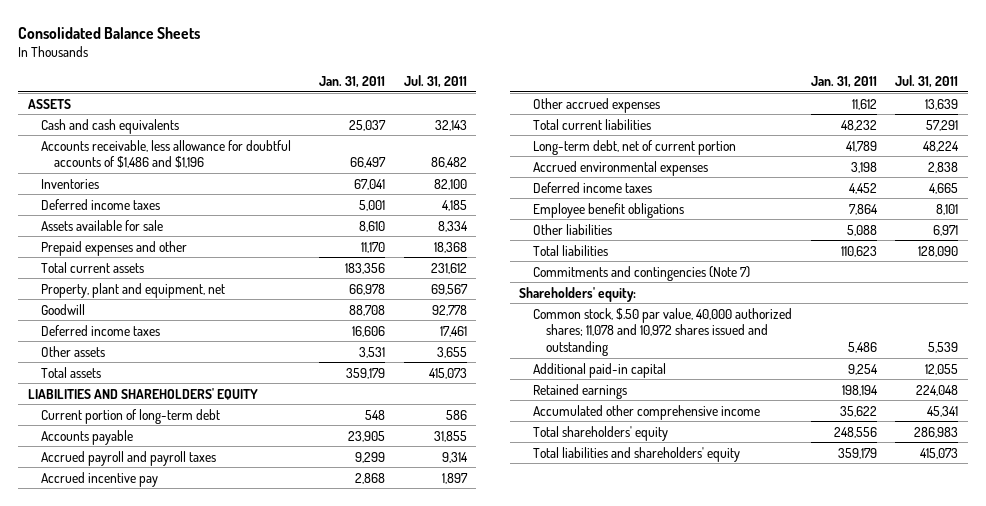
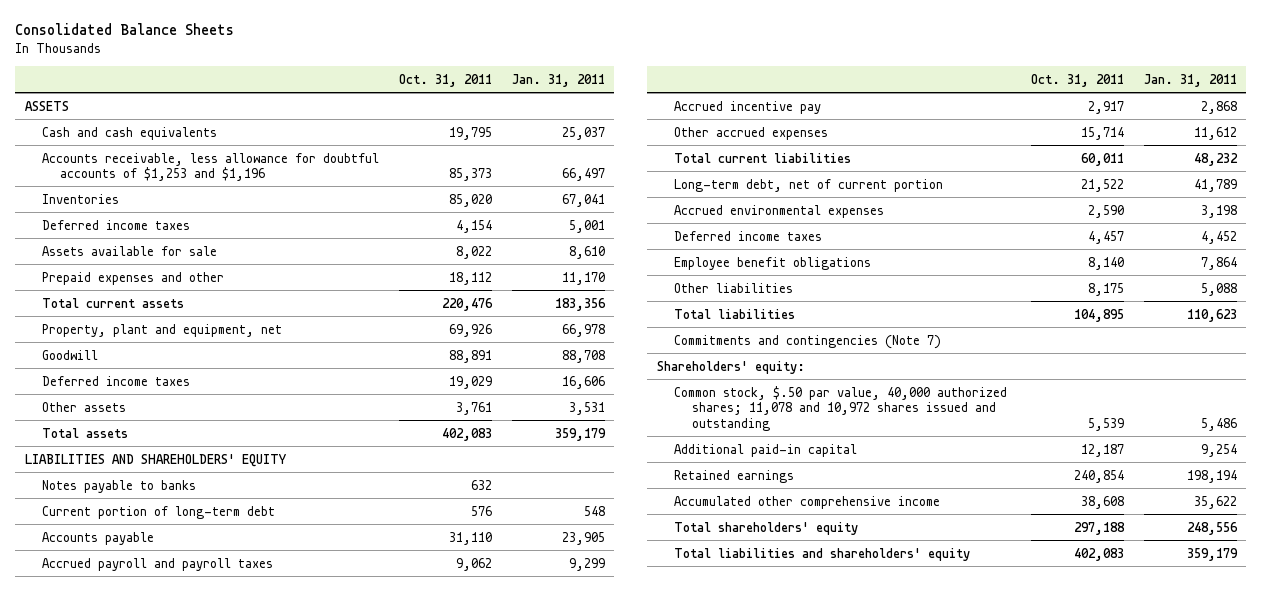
- | Jan. 31, 2011 | Jul. 31, 2011
+ | Oct. 31, 2011 | Jan. 31, 2011
- Accounts receivable, less allowance for doubtful accounts of $1,486 and $1,196 | 66,497 | 86,482
+ Accounts receivable, less allowance for doubtful accounts of $1,253 and $1,196 | 85,373 | 66,497
+ Notes payable to banks | 632 |

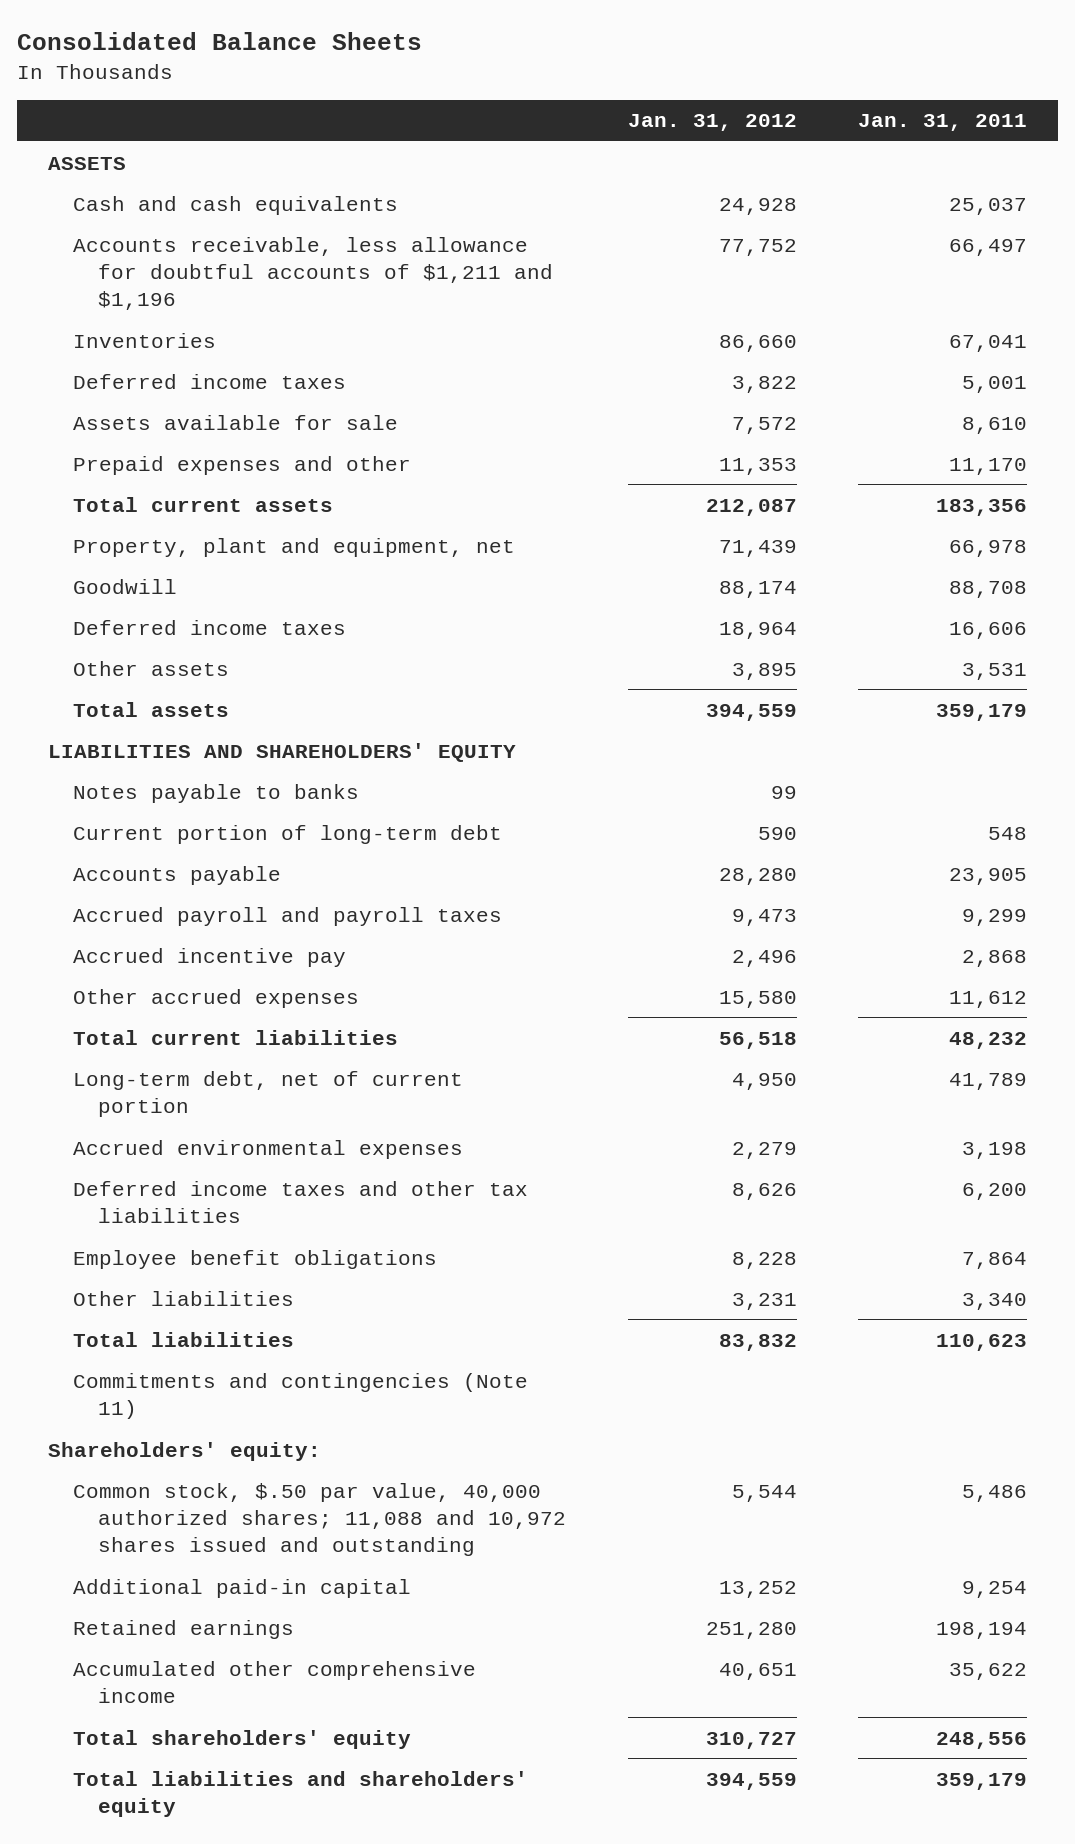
- | Oct. 31, 2011 | Jan. 31, 2011
+ | Jan. 31, 2012 | Jan. 31, 2011
- Accounts receivable, less allowance for doubtful accounts of $1,253 and $1,196 | 85,373 | 66,497
+ Accounts receivable, less allowance for doubtful accounts of $1,211 and $1,196 | 77,752 | 66,497
- Deferred income taxes | 4,457 | 4,452
+ Deferred income taxes and other tax liabilities | 8,626 | 6,200
- Other liabilities | 8,175 | 5,088
+ Other liabilities | 3,231 | 3,340
- Commitments and contingencies (Note 7)
+ Commitments and contingencies (Note 11)
- Common stock, $.50 par value, 40,000 authorized shares; 11,078 and 10,972 shares issued and outstanding | 5,539 | 5,486
+ Common stock, $.50 par value, 40,000 authorized shares; 11,088 and 10,972 shares issued and outstanding | 5,544 | 5,486

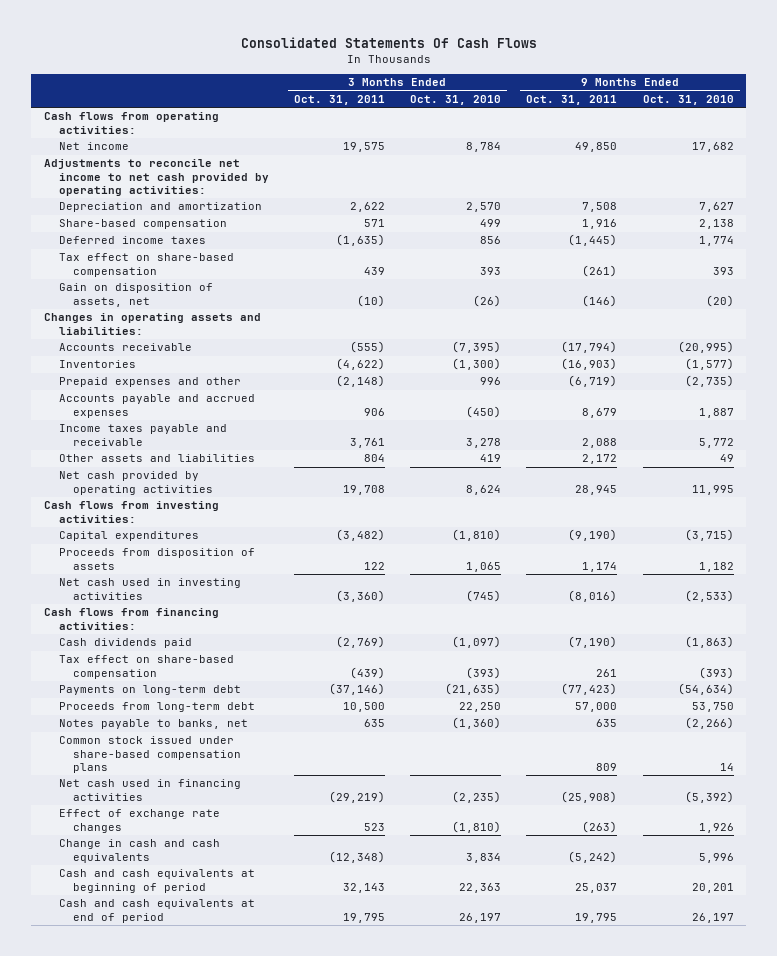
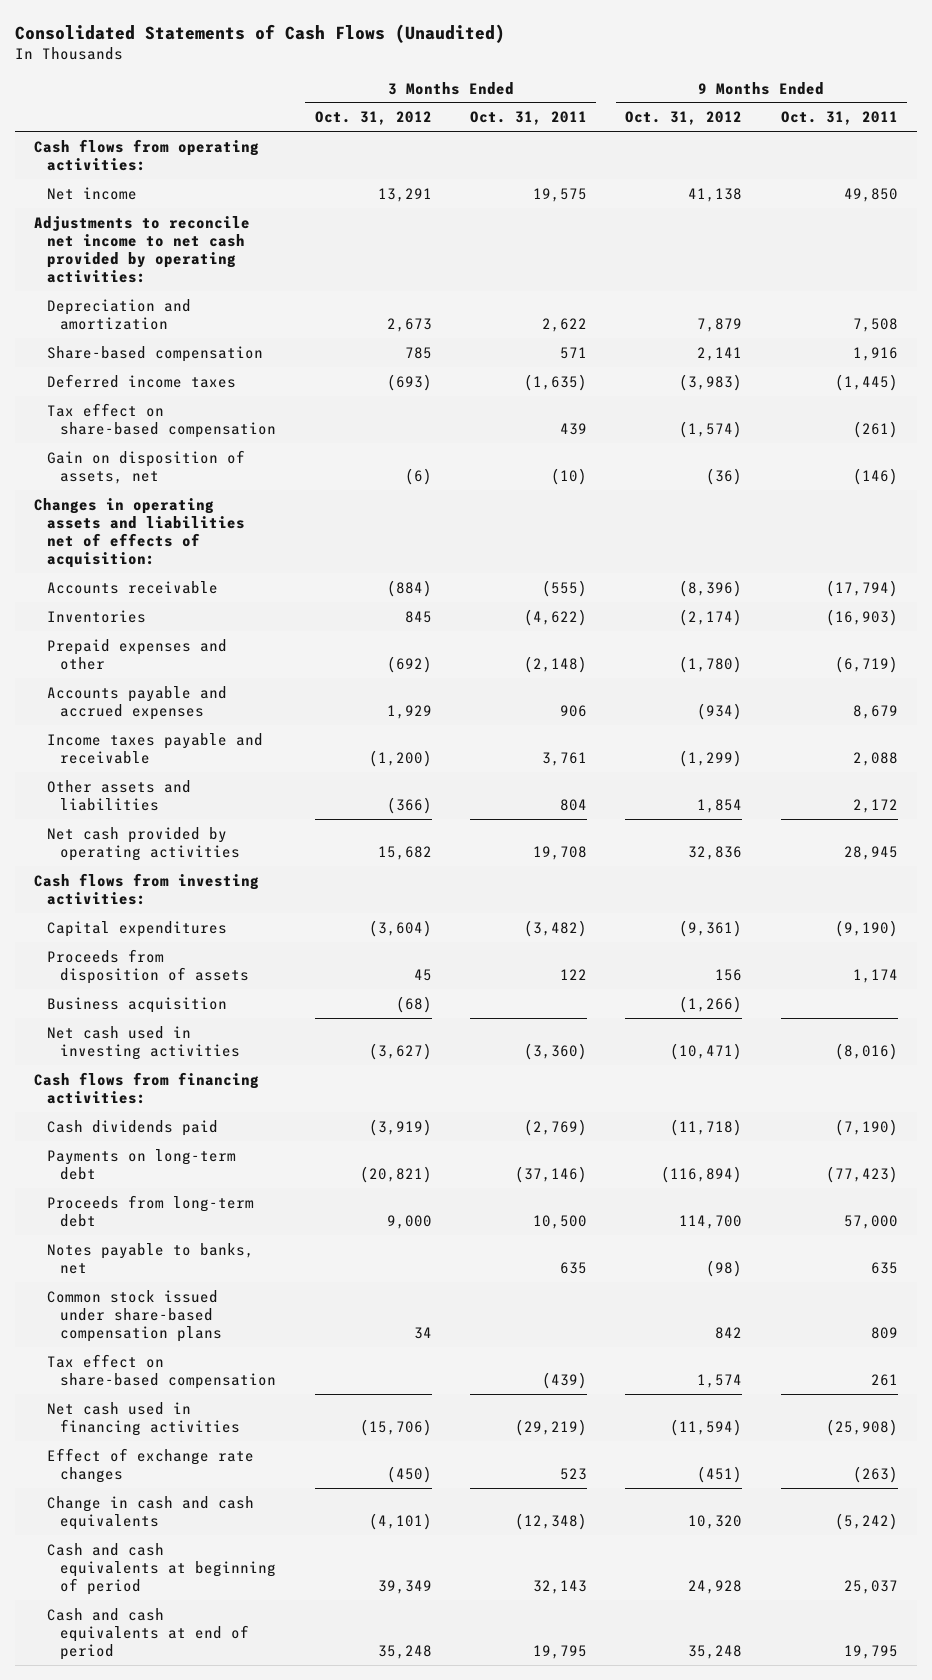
- Consolidated Statements Of Cash Flows
+ Consolidated Statements of Cash Flows (Unaudited)
- | 3 Months Ended Oct. 31, 2011 | 3 Months Ended Oct. 31, 2010 | 9 Months Ended Oct. 31, 2011 | 9 Months Ended Oct. 31, 2010
+ | 3 Months Ended Oct. 31, 2012 | 3 Months Ended Oct. 31, 2011 | 9 Months Ended Oct. 31, 2012 | 9 Months Ended Oct. 31, 2011
- Changes in operating assets and liabilities:
+ Changes in operating assets and liabilities net of effects of acquisition:
+ Business acquisition | (68) | | (1,266) |
moved down: Tax effect on share-based compensation | | (439) | 1,574 | 261

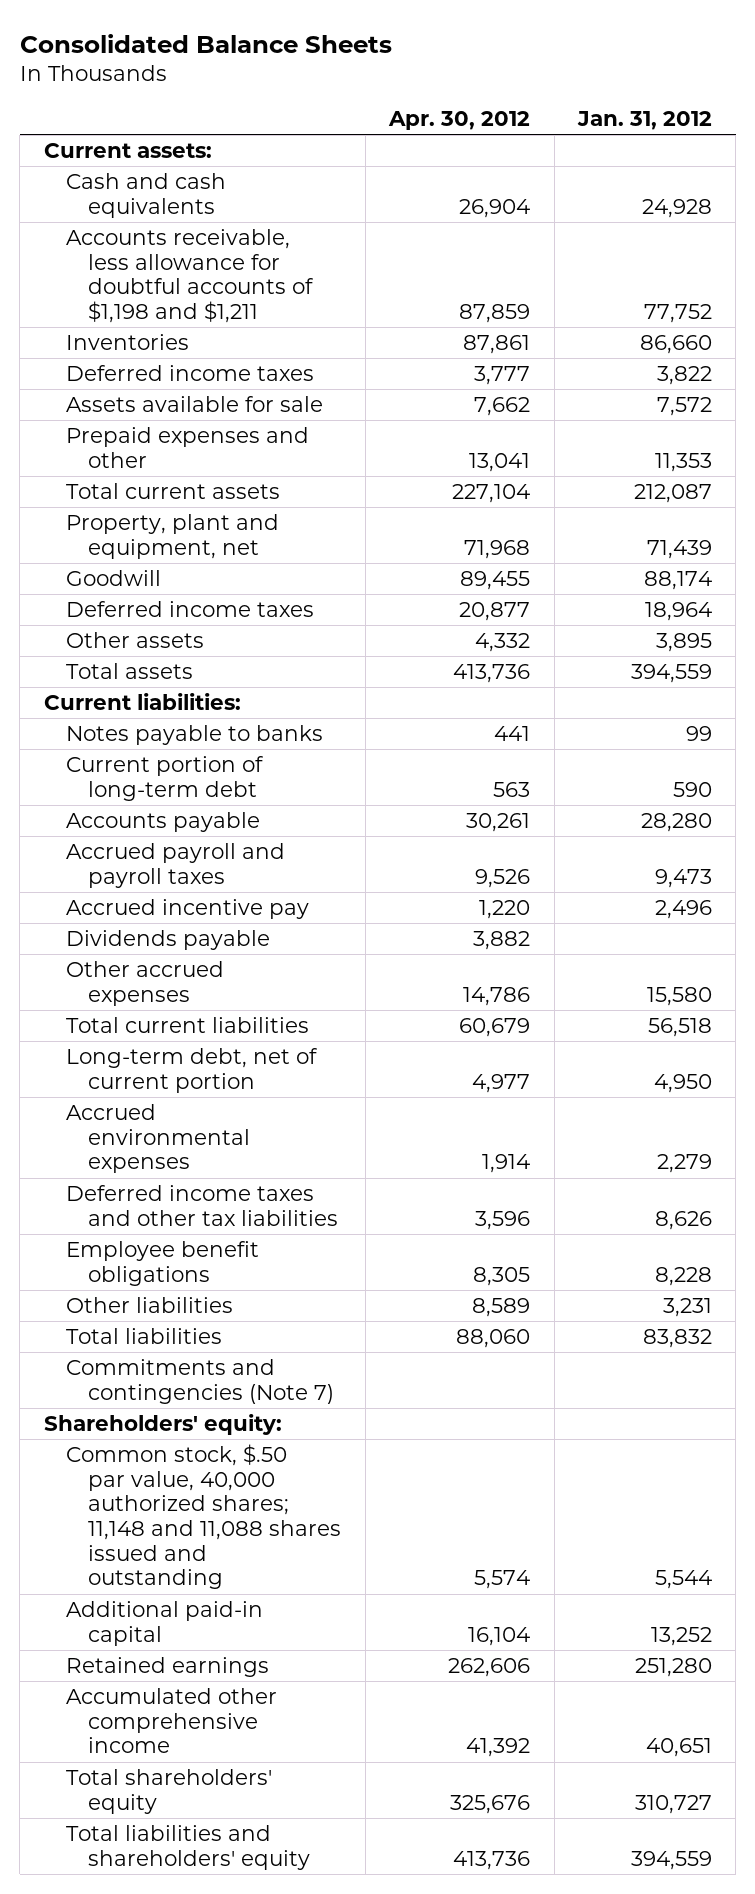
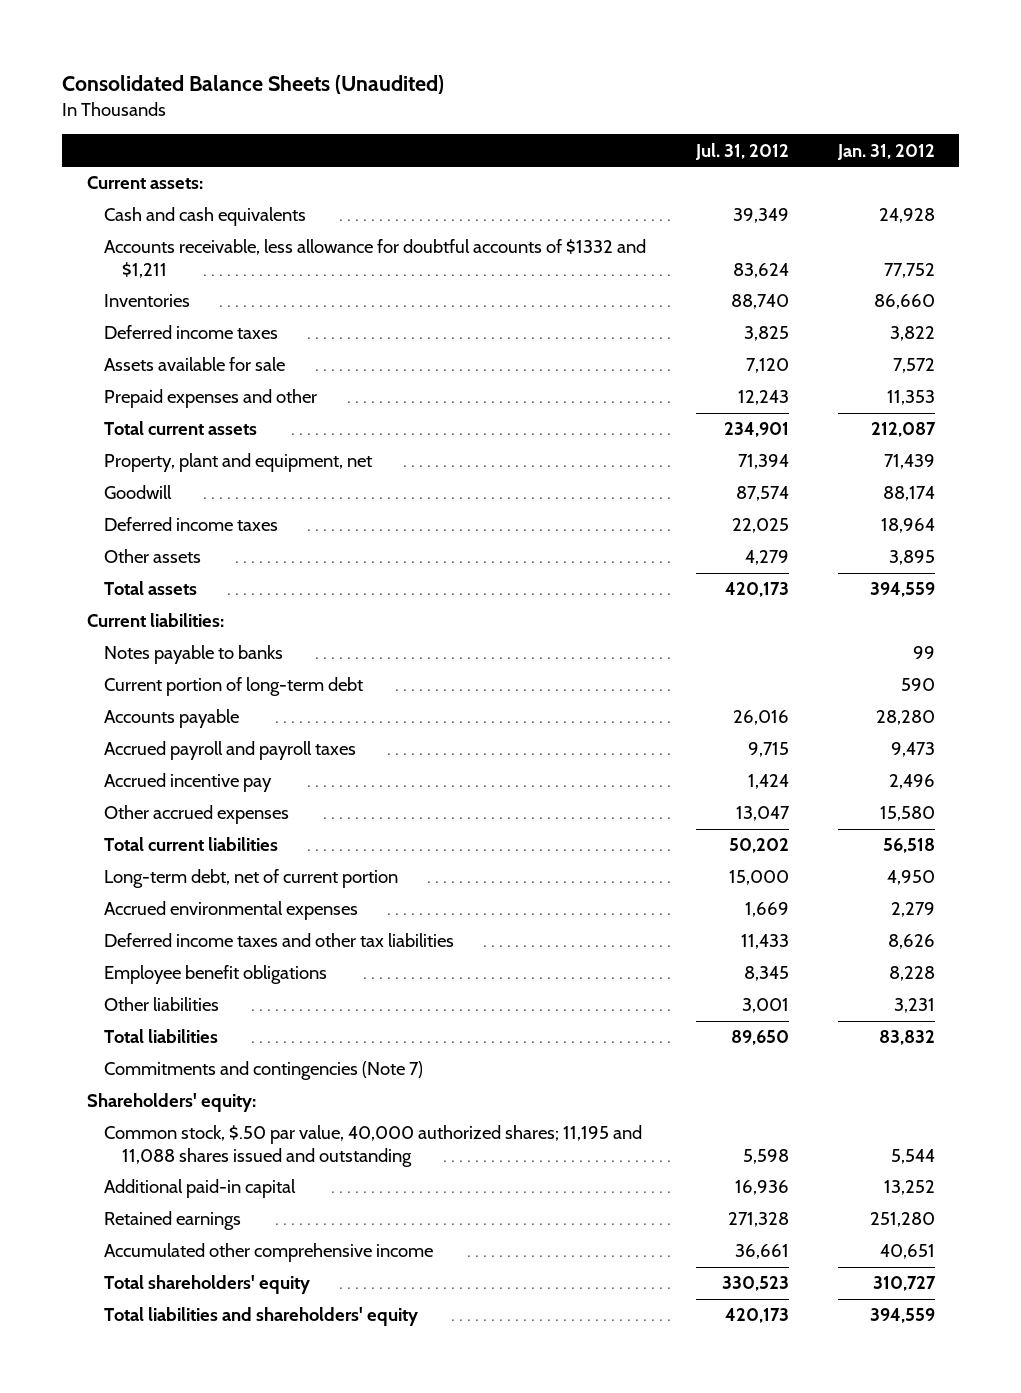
- Consolidated Balance Sheets
+ Consolidated Balance Sheets (Unaudited)
- | Apr. 30, 2012 | Jan. 31, 2012
+ | Jul. 31, 2012 | Jan. 31, 2012
- Accounts receivable, less allowance for doubtful accounts of $1,198 and $1,211 | 87,859 | 77,752
+ Accounts receivable, less allowance for doubtful accounts of $1332 and $1,211 | 83,624 | 77,752
- Dividends payable | 3,882 |
- Common stock, $.50 par value, 40,000 authorized shares; 11,148 and 11,088 shares issued and outstanding | 5,574 | 5,544
+ Common stock, $.50 par value, 40,000 authorized shares; 11,195 and 11,088 shares issued and outstanding | 5,598 | 5,544

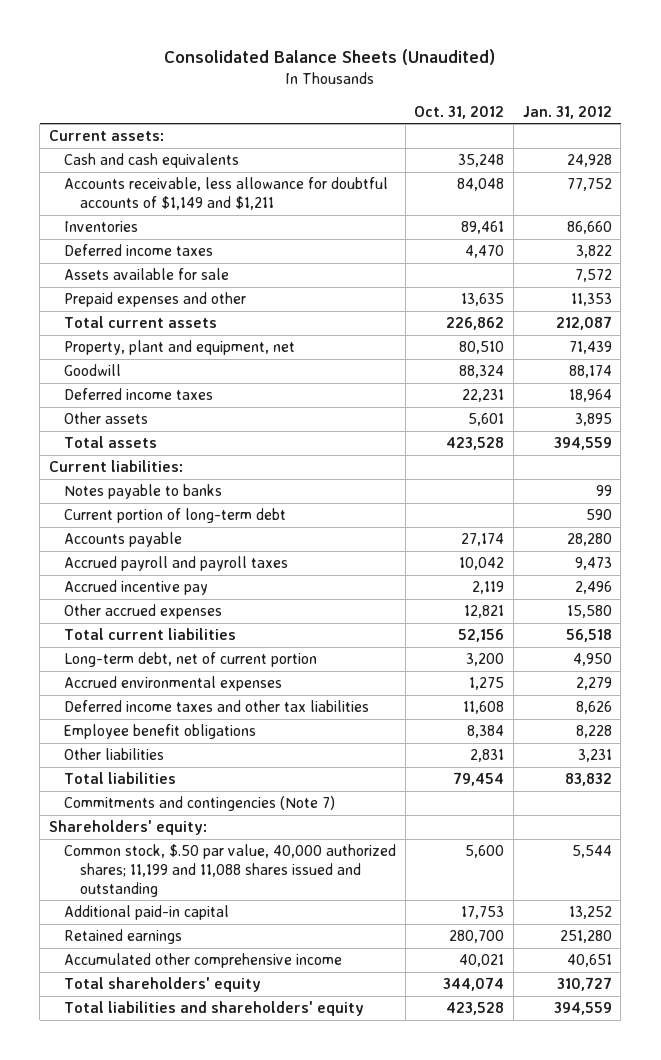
- | Jul. 31, 2012 | Jan. 31, 2012
+ | Oct. 31, 2012 | Jan. 31, 2012
- Accounts receivable, less allowance for doubtful accounts of $1332 and $1,211 | 83,624 | 77,752
+ Accounts receivable, less allowance for doubtful accounts of $1,149 and $1,211 | 84,048 | 77,752
- Common stock, $.50 par value, 40,000 authorized shares; 11,195 and 11,088 shares issued and outstanding | 5,598 | 5,544
+ Common stock, $.50 par value, 40,000 authorized shares; 11,199 and 11,088 shares issued and outstanding | 5,600 | 5,544

